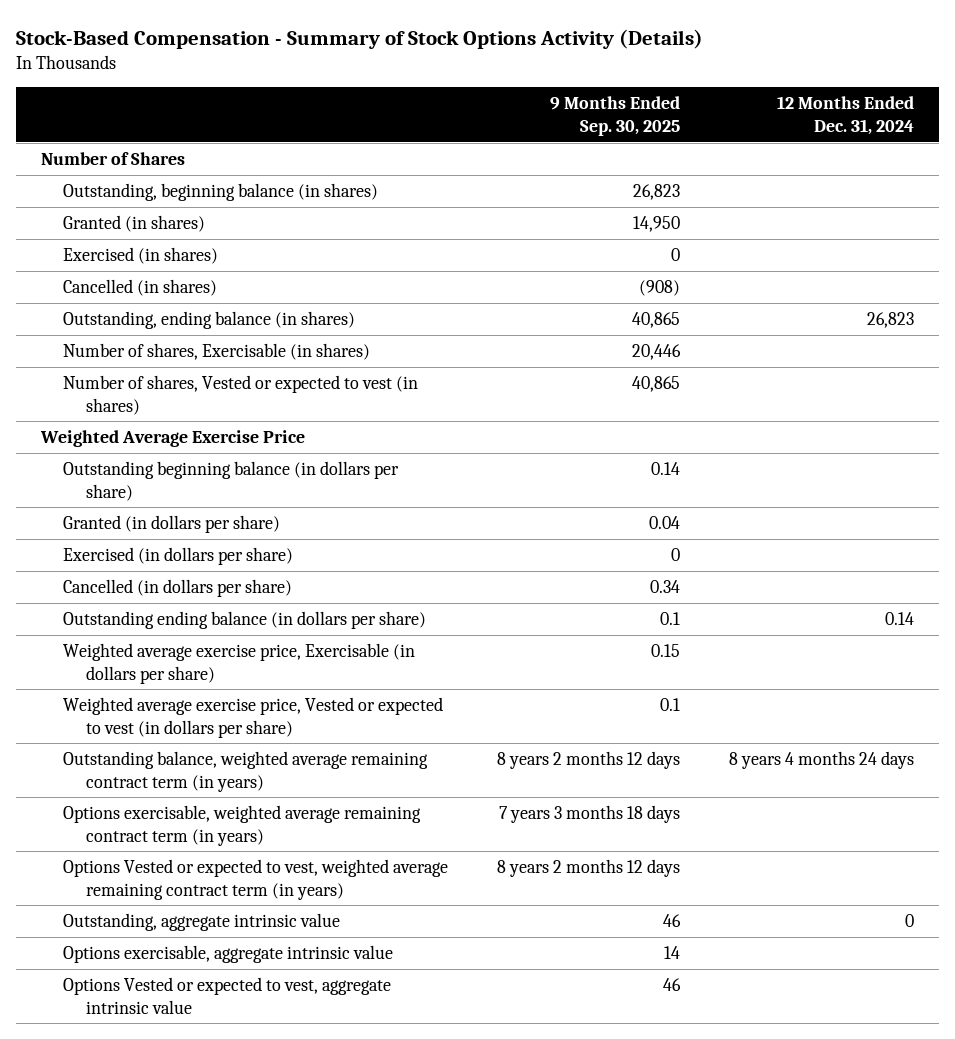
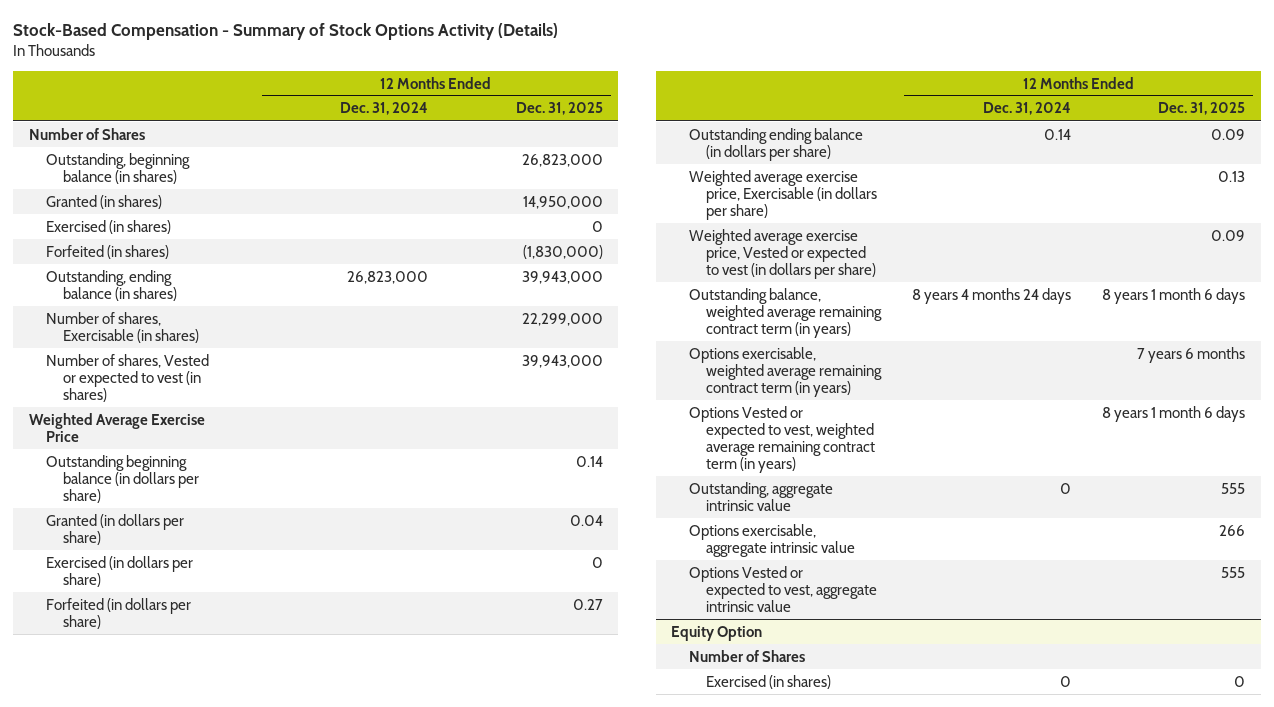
- | 9 Months Ended Sep. 30, 2025 | 12 Months Ended Dec. 31, 2024
+ | 12 Months Ended Dec. 31, 2024 | 12 Months Ended Dec. 31, 2025
- Cancelled (in shares) | (908) |
- Outstanding, ending balance (in shares) | 40,865 | 26,823
+ Forfeited (in shares) | | (1,830,000)
+ Outstanding, ending balance (in shares) | 26,823,000 | 39,943,000
- Cancelled (in dollars per share) | 0.34 |
+ Forfeited (in dollars per share) | | 0.27
+ Equity Option
+ Number of Shares
+ Exercised (in shares) | 0 | 0

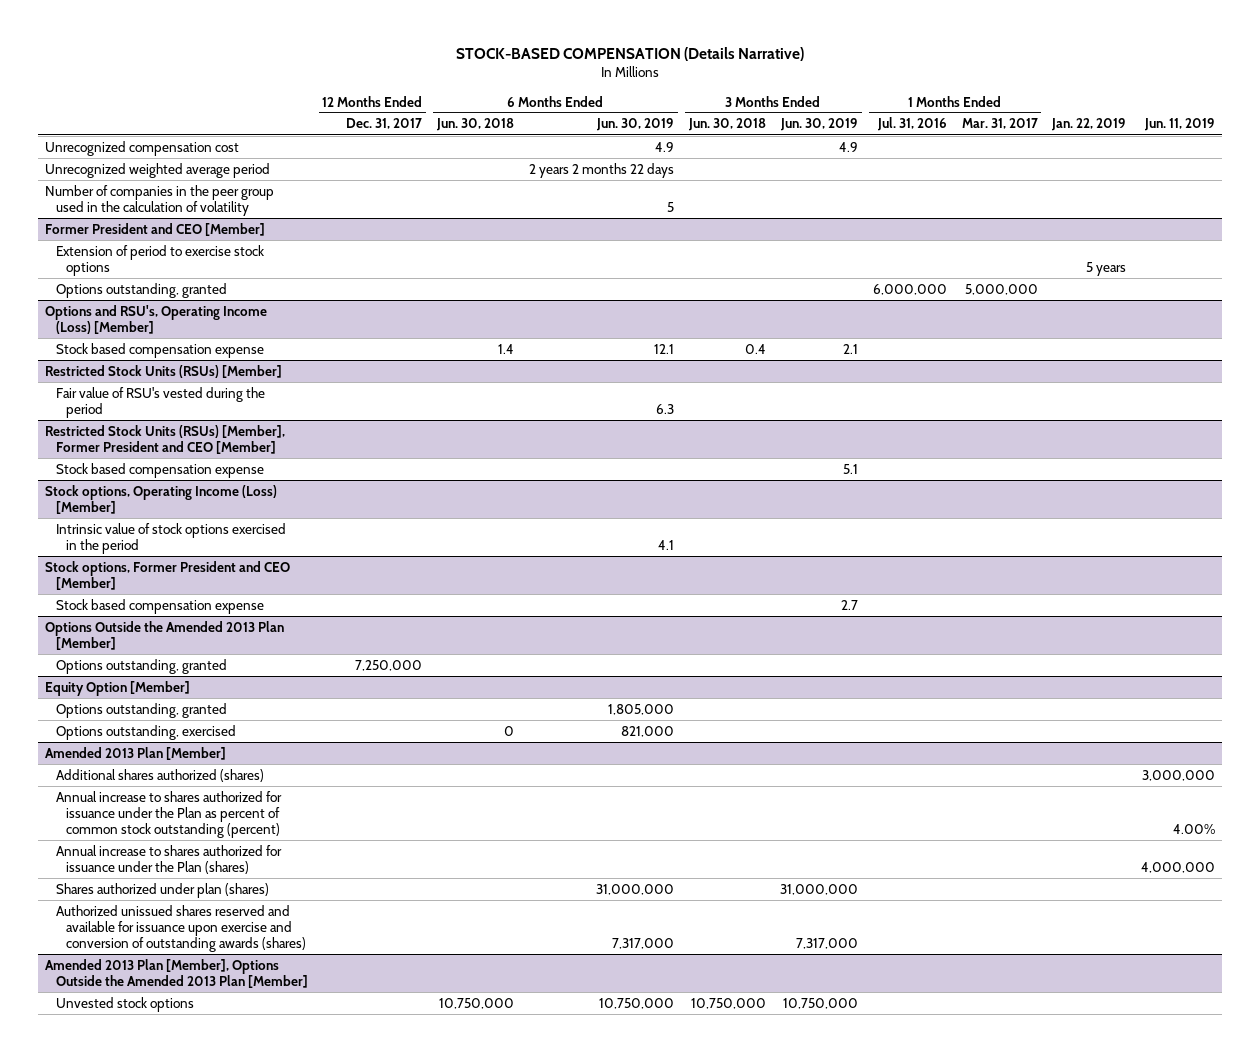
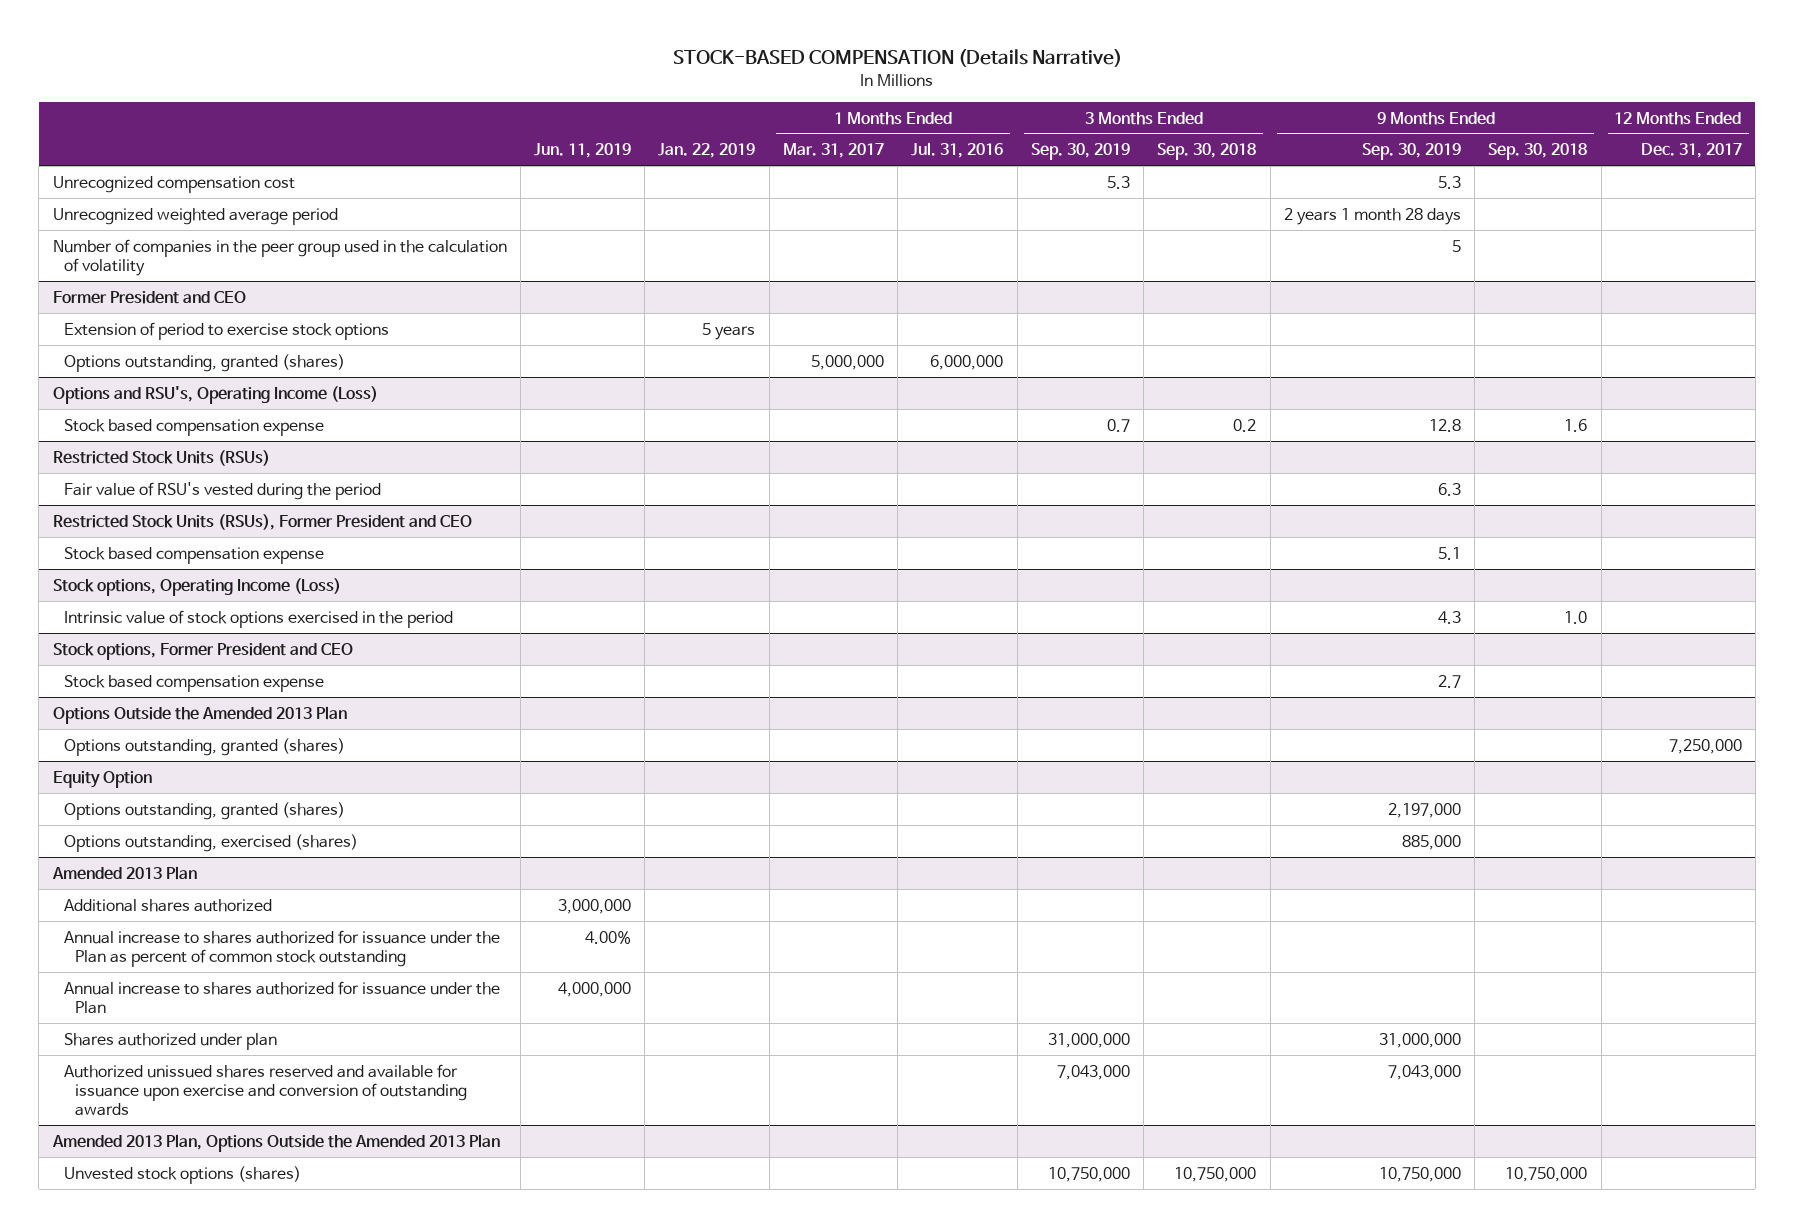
- | 12 Months Ended Dec. 31, 2017 | 6 Months Ended Jun. 30, 2018 | 6 Months Ended Jun. 30, 2019 | 3 Months Ended Jun. 30, 2018 | 3 Months Ended Jun. 30, 2019 | 1 Months Ended Jul. 31, 2016 | 1 Months Ended Mar. 31, 2017 | Jan. 22, 2019 | Jun. 11, 2019
+ | Jun. 11, 2019 | Jan. 22, 2019 | 1 Months Ended Mar. 31, 2017 | 1 Months Ended Jul. 31, 2016 | 3 Months Ended Sep. 30, 2019 | 3 Months Ended Sep. 30, 2018 | 9 Months Ended Sep. 30, 2019 | 9 Months Ended Sep. 30, 2018 | 12 Months Ended Dec. 31, 2017
- Former President and CEO [Member]
+ Former President and CEO
- Options outstanding, granted | | | | | | 6,000,000 | 5,000,000 | |
- Options and RSU's, Operating Income (Loss) [Member]
+ Options outstanding, granted (shares) | | | 5,000,000 | 6,000,000 | | | | |
+ Options and RSU's, Operating Income (Loss)
- Restricted Stock Units (RSUs) [Member]
+ Restricted Stock Units (RSUs)
- Restricted Stock Units (RSUs) [Member], Former President and CEO [Member]
+ Restricted Stock Units (RSUs), Former President and CEO
- Stock options, Operating Income (Loss) [Member]
+ Stock options, Operating Income (Loss)
- Stock options, Former President and CEO [Member]
+ Stock options, Former President and CEO
- Options Outside the Amended 2013 Plan [Member]
- Options outstanding, granted | 7,250,000 | | | | | | | |
- Equity Option [Member]
- Options outstanding, granted | | | 1,805,000 | | | | | |
- Options outstanding, exercised | | 0 | 821,000 | | | | | |
- Amended 2013 Plan [Member]
- Additional shares authorized (shares) | | | | | | | | | 3,000,000
- Annual increase to shares authorized for issuance under the Plan as percent of common stock outstanding (percent) | | | | | | | | | 4.00%
- Annual increase to shares authorized for issuance under the Plan (shares) | | | | | | | | | 4,000,000
- Shares authorized under plan (shares) | | | 31,000,000 | | 31,000,000 | | | |
- Authorized unissued shares reserved and available for issuance upon exercise and conversion of outstanding awards (shares) | | | 7,317,000 | | 7,317,000 | | | |
- Amended 2013 Plan [Member], Options Outside the Amended 2013 Plan [Member]
- Unvested stock options | | 10,750,000 | 10,750,000 | 10,750,000 | 10,750,000 | | | |
+ Options Outside the Amended 2013 Plan
+ Options outstanding, granted (shares) | | | | | | | | | 7,250,000
+ Equity Option
+ Options outstanding, granted (shares) | | | | | | | 2,197,000 | |
+ Options outstanding, exercised (shares) | | | | | | | 885,000 | |
+ Amended 2013 Plan
+ Additional shares authorized | 3,000,000 | | | | | | | |
+ Annual increase to shares authorized for issuance under the Plan as percent of common stock outstanding | 4.00% | | | | | | | |
+ Annual increase to shares authorized for issuance under the Plan | 4,000,000 | | | | | | | |
+ Shares authorized under plan | | | | | 31,000,000 | | 31,000,000 | |
+ Authorized unissued shares reserved and available for issuance upon exercise and conversion of outstanding awards | | | | | 7,043,000 | | 7,043,000 | |
+ Amended 2013 Plan, Options Outside the Amended 2013 Plan
+ Unvested stock options (shares) | | | | | 10,750,000 | 10,750,000 | 10,750,000 | 10,750,000 |

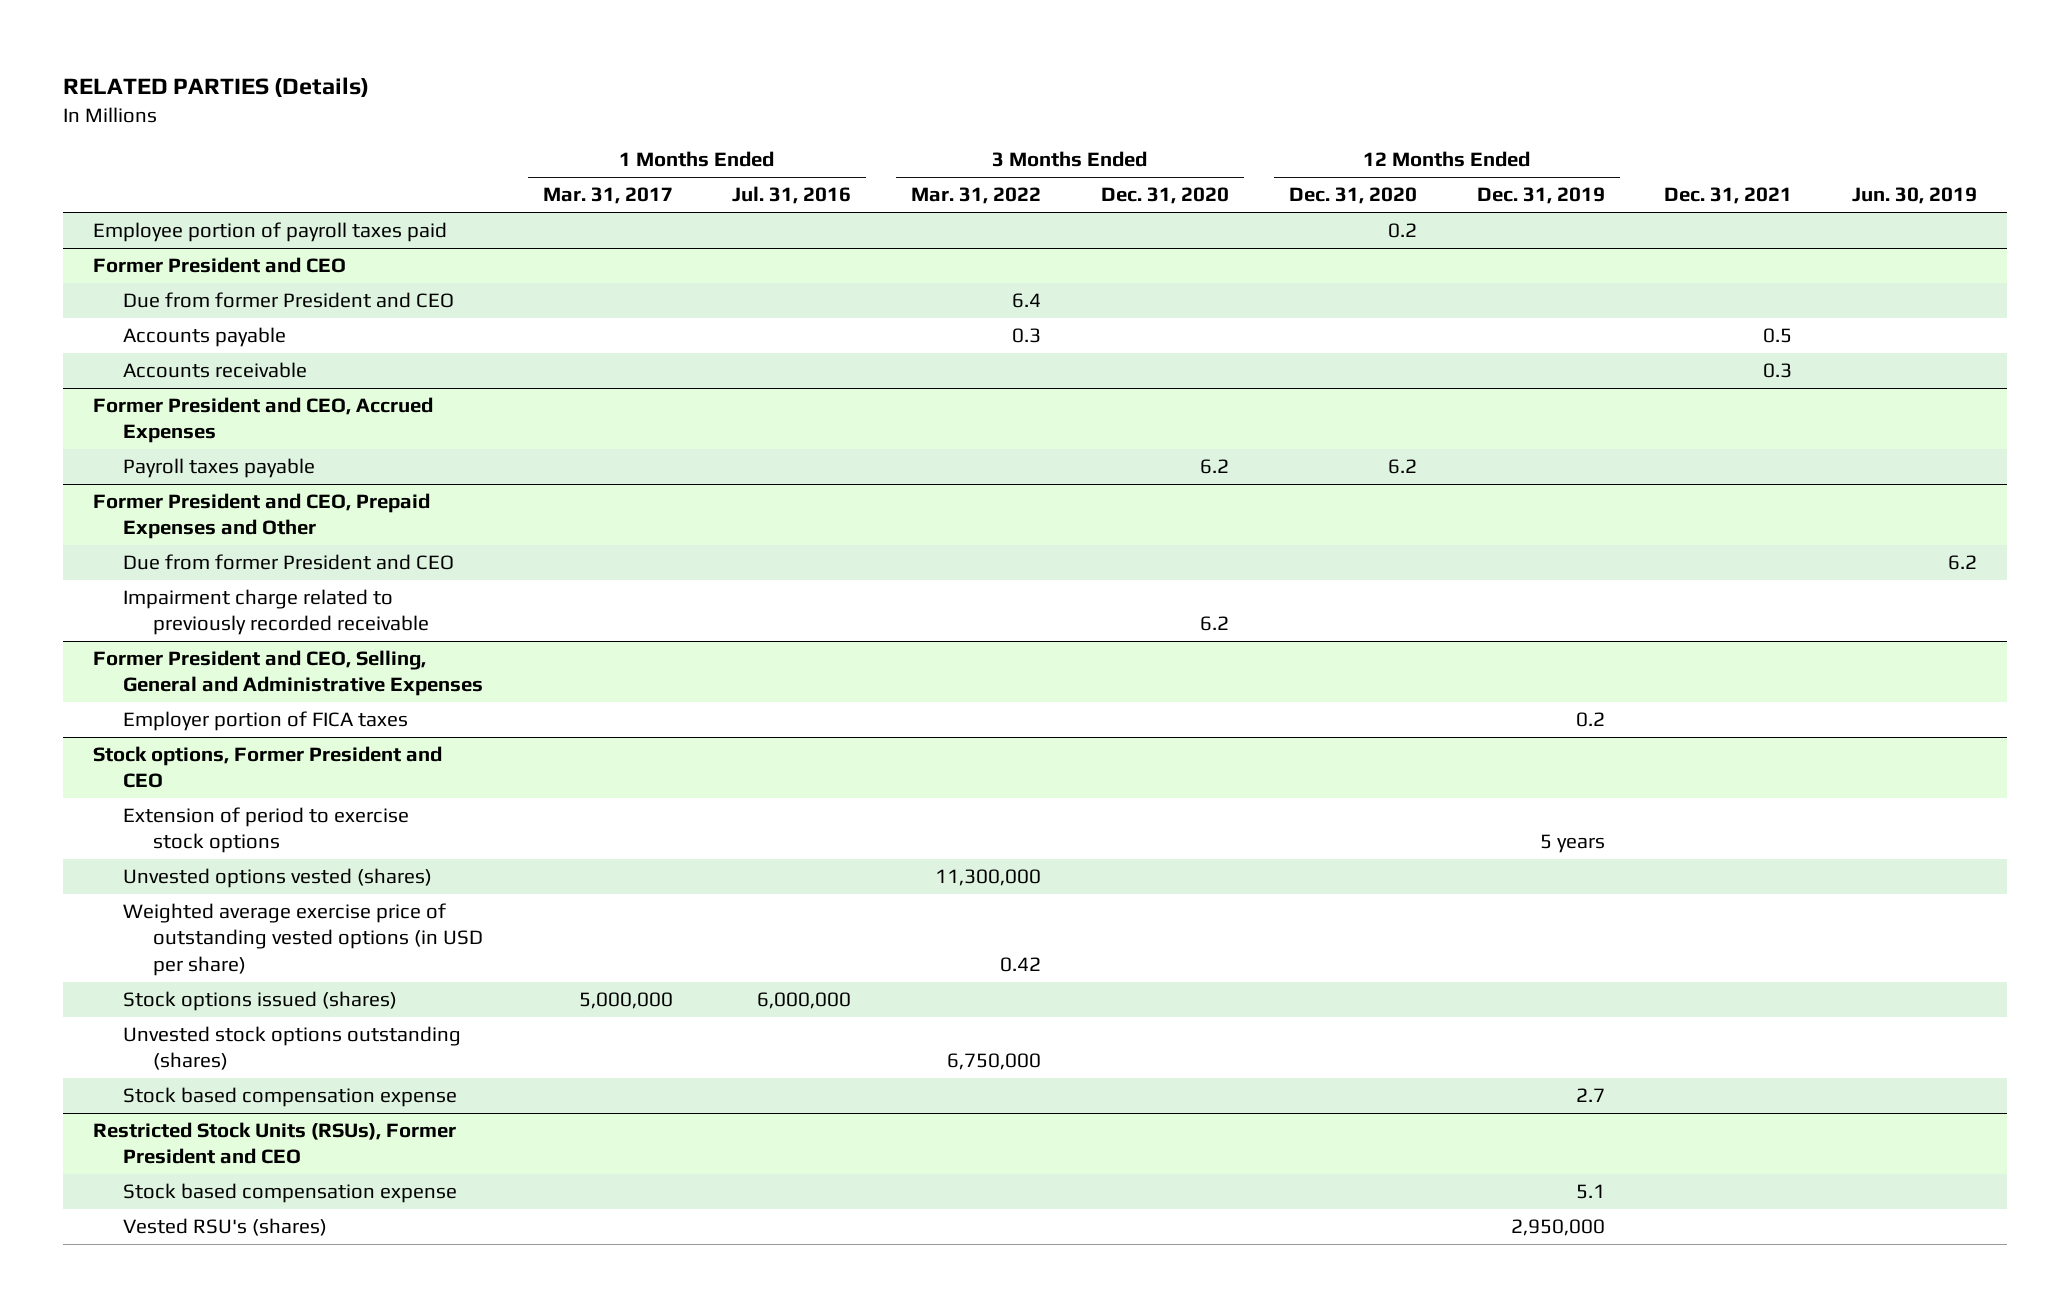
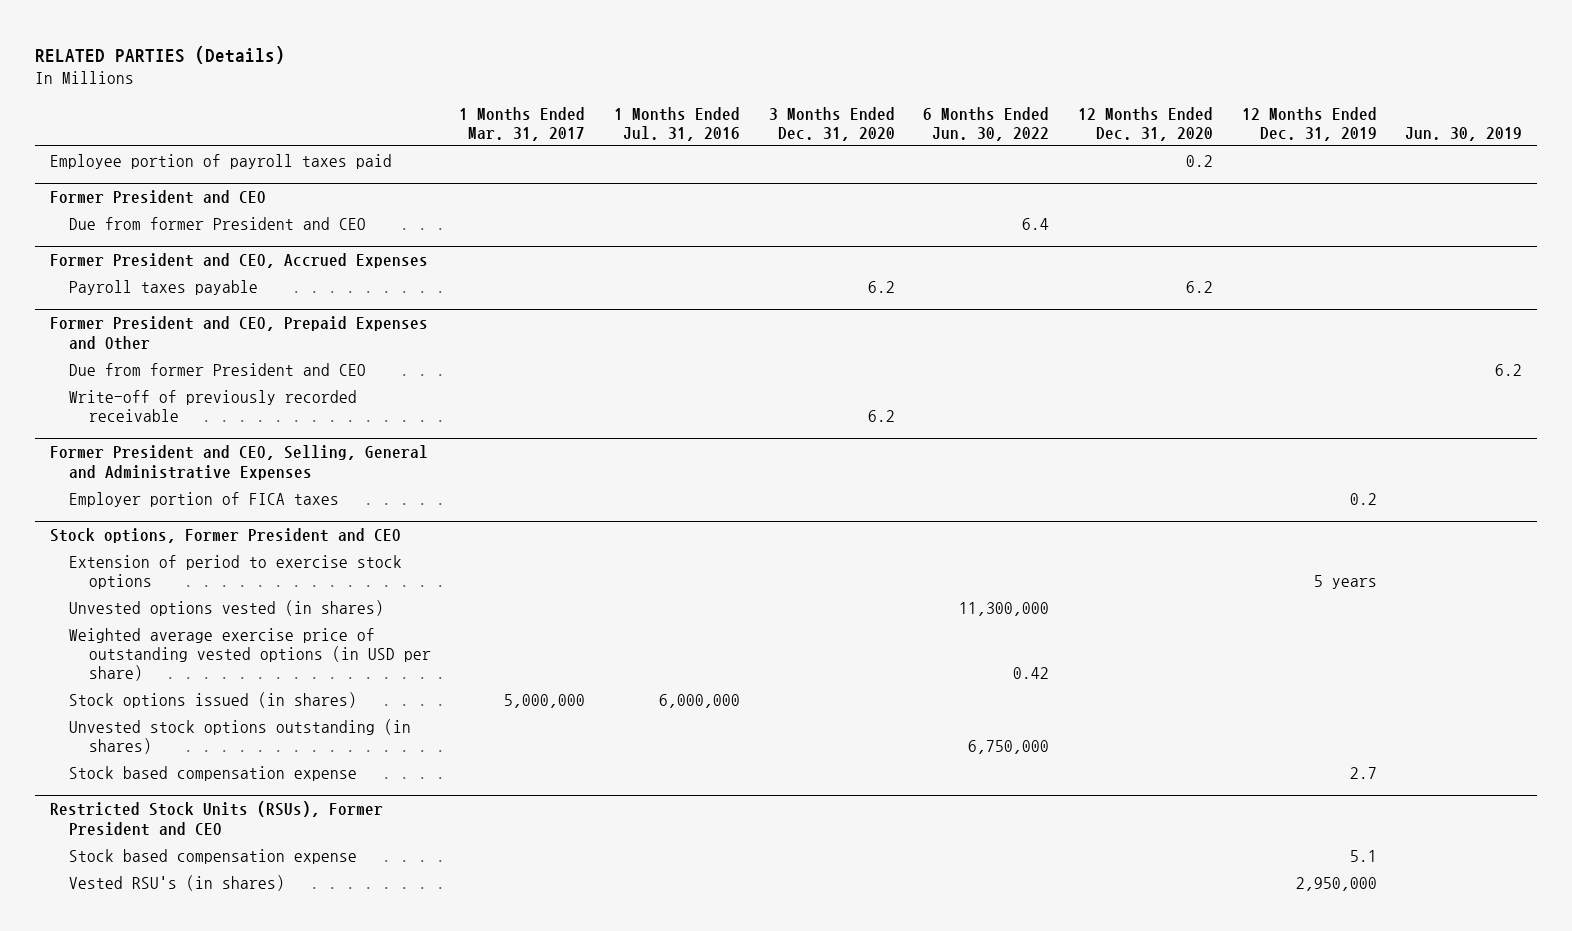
- | 1 Months Ended Mar. 31, 2017 | 1 Months Ended Jul. 31, 2016 | 3 Months Ended Mar. 31, 2022 | 3 Months Ended Dec. 31, 2020 | 12 Months Ended Dec. 31, 2020 | 12 Months Ended Dec. 31, 2019 | Dec. 31, 2021 | Jun. 30, 2019
+ | 1 Months Ended Mar. 31, 2017 | 1 Months Ended Jul. 31, 2016 | 3 Months Ended Dec. 31, 2020 | 6 Months Ended Jun. 30, 2022 | 12 Months Ended Dec. 31, 2020 | 12 Months Ended Dec. 31, 2019 | Jun. 30, 2019
@ Former President and CEO
- Accounts payable | | | 0.3 | | | | 0.5 |
- Accounts receivable | | | | | | | 0.3 |
@ Former President and CEO, Prepaid Expenses and Other
- Impairment charge related to previously recorded receivable | | | | 6.2 | | | |
+ Write-off of previously recorded receivable | | | 6.2 | | | |
@ Stock options, Former President and CEO
- Unvested options vested (shares) | | | 11,300,000 | | | | |
+ Unvested options vested (in shares) | | | | 11,300,000 | | |
- Stock options issued (shares) | 5,000,000 | 6,000,000 | | | | | |
- Unvested stock options outstanding (shares) | | | 6,750,000 | | | | |
+ Stock options issued (in shares) | 5,000,000 | 6,000,000 | | | | |
+ Unvested stock options outstanding (in shares) | | | | 6,750,000 | | |
@ Restricted Stock Units (RSUs), Former President and CEO
- Vested RSU's (shares) | | | | | | 2,950,000 | |
+ Vested RSU's (in shares) | | | | | | 2,950,000 |

